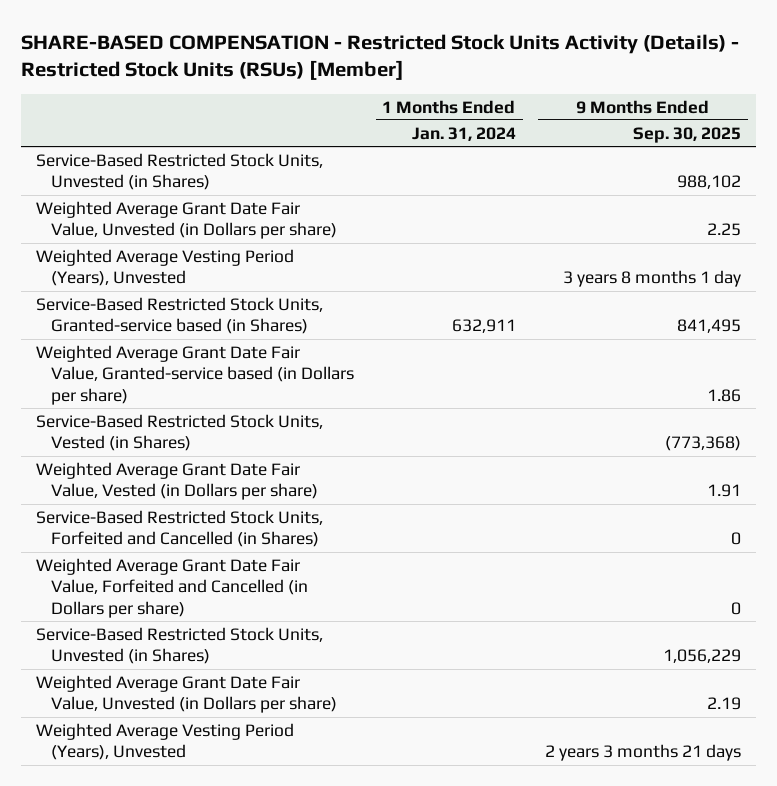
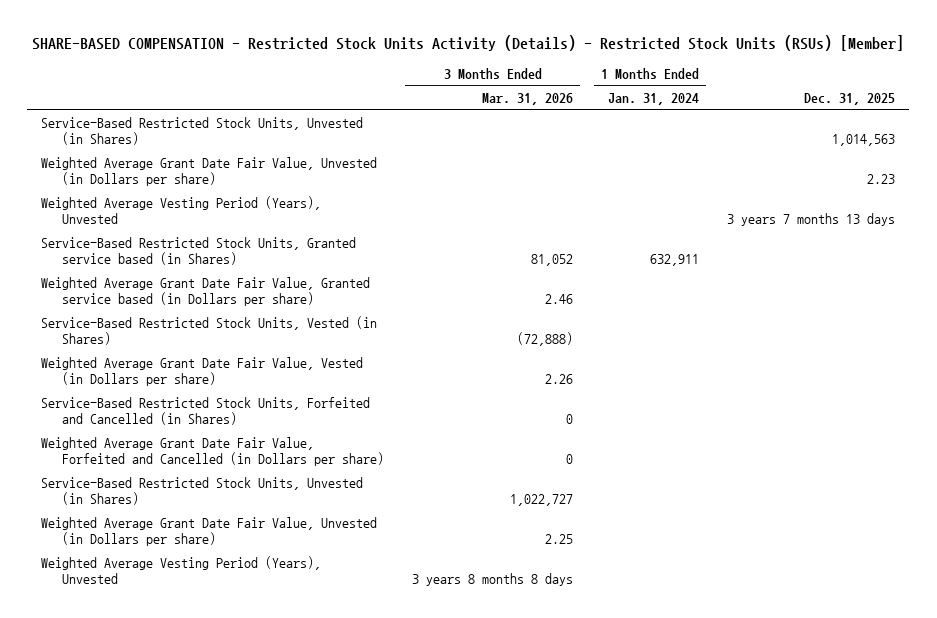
- | 1 Months Ended Jan. 31, 2024 | 9 Months Ended Sep. 30, 2025
+ | 3 Months Ended Mar. 31, 2026 | 1 Months Ended Jan. 31, 2024 | Dec. 31, 2025
- Service-Based Restricted Stock Units, Granted-service based (in Shares) | 632,911 | 841,495
- Weighted Average Grant Date Fair Value, Granted-service based (in Dollars per share) | | 1.86
+ Service-Based Restricted Stock Units, Granted service based (in Shares) | 81,052 | 632,911 |
+ Weighted Average Grant Date Fair Value, Granted service based (in Dollars per share) | 2.46 | |

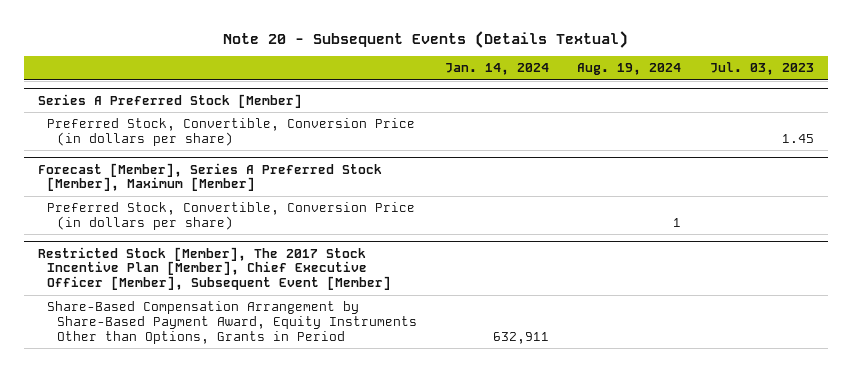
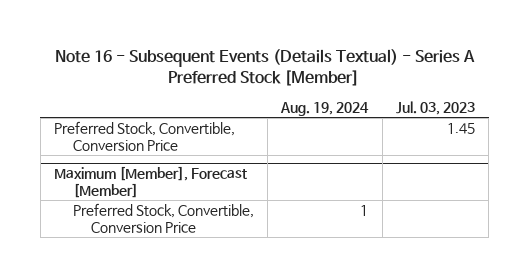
- Note 20 - Subsequent Events (Details Textual)
+ Note 16 - Subsequent Events (Details Textual) - Series A Preferred Stock [Member]
- | Jan. 14, 2024 | Aug. 19, 2024 | Jul. 03, 2023
+ | Aug. 19, 2024 | Jul. 03, 2023
- Series A Preferred Stock [Member]
- Preferred Stock, Convertible, Conversion Price (in dollars per share) | | | 1.45
- Forecast [Member], Series A Preferred Stock [Member], Maximum [Member]
- Preferred Stock, Convertible, Conversion Price (in dollars per share) | | 1 |
- Restricted Stock [Member], The 2017 Stock Incentive Plan [Member], Chief Executive Officer [Member], Subsequent Event [Member]
- Share-Based Compensation Arrangement by Share-Based Payment Award, Equity Instruments Other than Options, Grants in Period | 632,911 | |
+ Preferred Stock, Convertible, Conversion Price | | 1.45
+ Maximum [Member], Forecast [Member]
+ Preferred Stock, Convertible, Conversion Price | 1 |

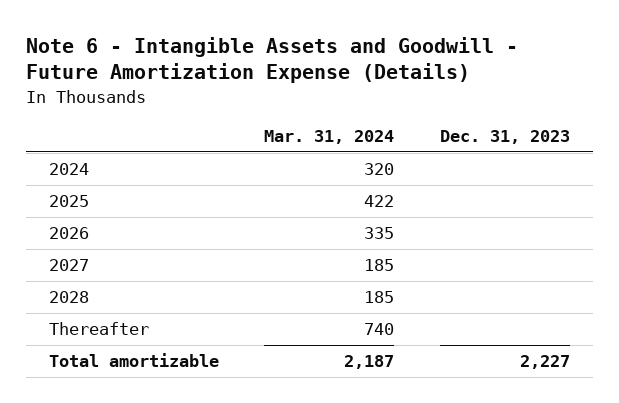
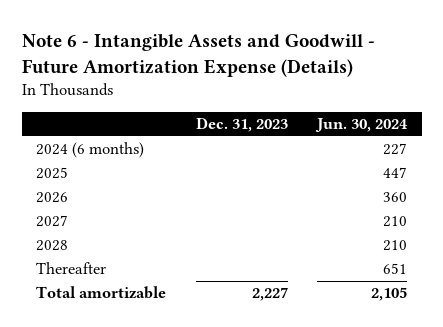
- | Mar. 31, 2024 | Dec. 31, 2023
+ | Dec. 31, 2023 | Jun. 30, 2024
- 2024 | 320 |
+ 2024 (6 months) | | 227

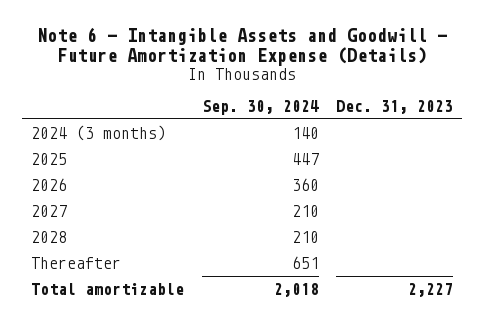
- | Dec. 31, 2023 | Jun. 30, 2024
+ | Sep. 30, 2024 | Dec. 31, 2023
- 2024 (6 months) | | 227
+ 2024 (3 months) | 140 |

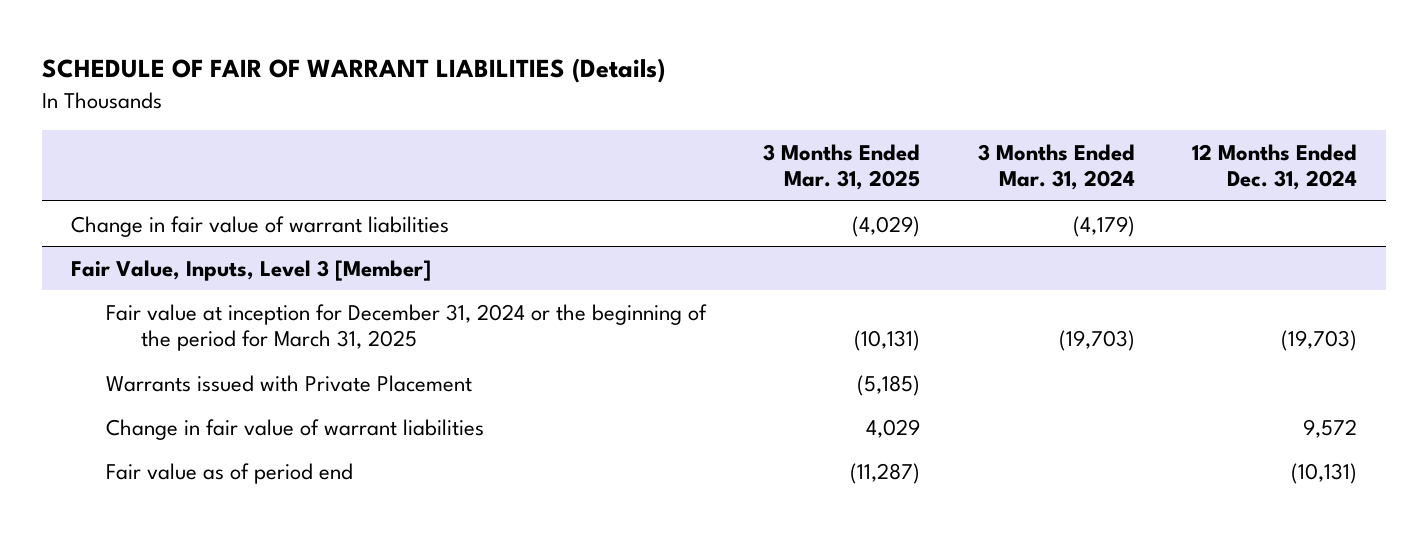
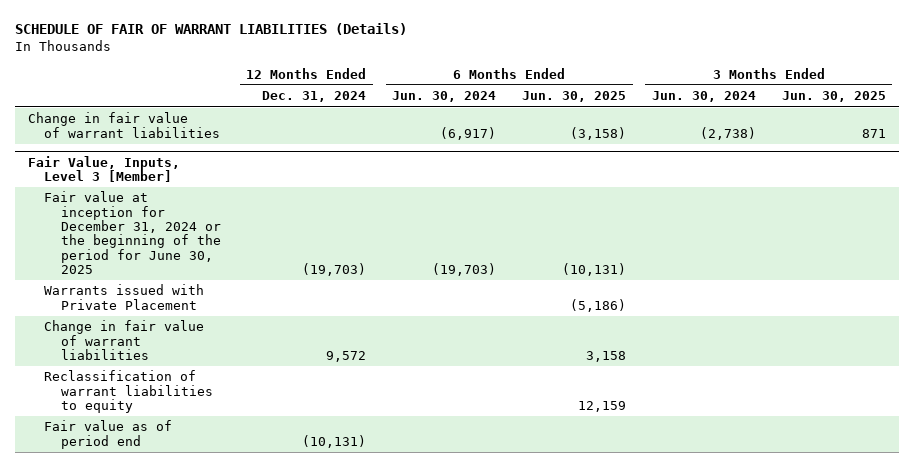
- | 3 Months Ended Mar. 31, 2025 | 3 Months Ended Mar. 31, 2024 | 12 Months Ended Dec. 31, 2024
+ | 12 Months Ended Dec. 31, 2024 | 6 Months Ended Jun. 30, 2024 | 6 Months Ended Jun. 30, 2025 | 3 Months Ended Jun. 30, 2024 | 3 Months Ended Jun. 30, 2025
@ Fair Value, Inputs, Level 3 [Member]
- Fair value at inception for December 31, 2024 or the beginning of the period for March 31, 2025 | (10,131) | (19,703) | (19,703)
+ Fair value at inception for December 31, 2024 or the beginning of the period for June 30, 2025 | (19,703) | (19,703) | (10,131) | |
+ Reclassification of warrant liabilities to equity | | | 12,159 | |

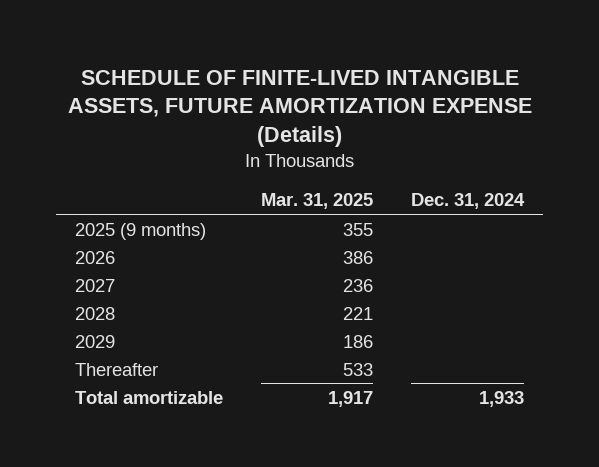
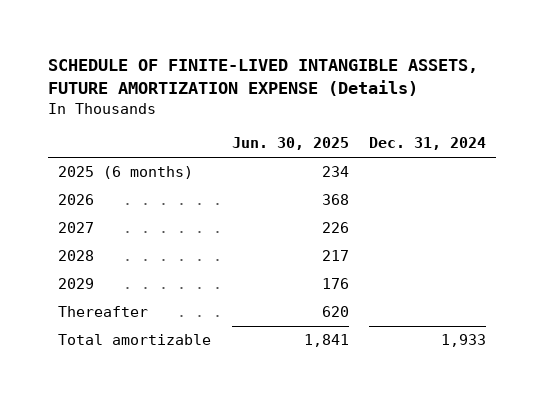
- | Mar. 31, 2025 | Dec. 31, 2024
+ | Jun. 30, 2025 | Dec. 31, 2024
- 2025 (9 months) | 355 |
+ 2025 (6 months) | 234 |

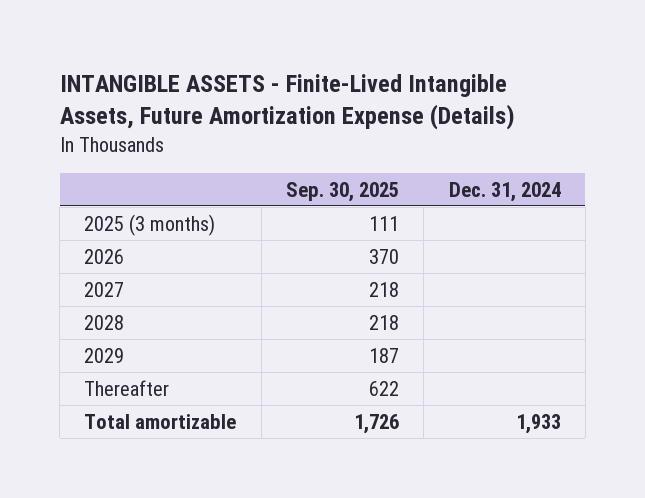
- SCHEDULE OF FINITE-LIVED INTANGIBLE ASSETS, FUTURE AMORTIZATION EXPENSE (Details)
+ INTANGIBLE ASSETS - Finite-Lived Intangible Assets, Future Amortization Expense (Details)
- | Jun. 30, 2025 | Dec. 31, 2024
+ | Sep. 30, 2025 | Dec. 31, 2024
- 2025 (6 months) | 234 |
+ 2025 (3 months) | 111 |

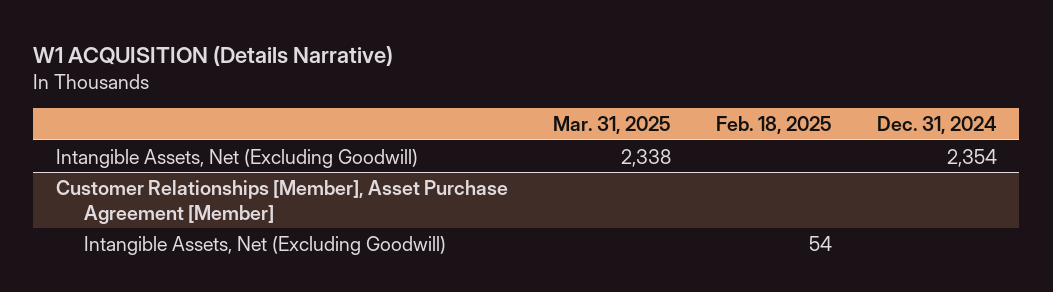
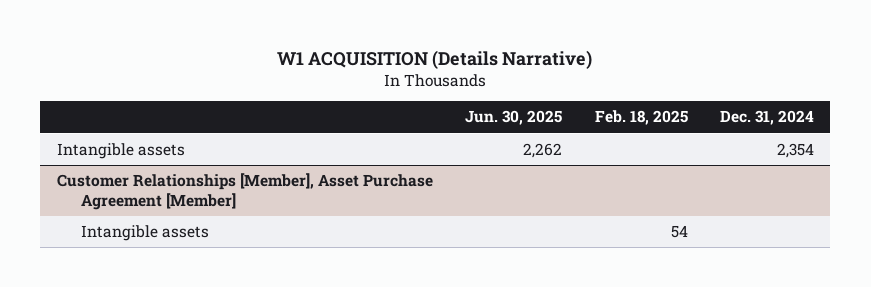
- | Mar. 31, 2025 | Feb. 18, 2025 | Dec. 31, 2024
+ | Jun. 30, 2025 | Feb. 18, 2025 | Dec. 31, 2024
- Intangible Assets, Net (Excluding Goodwill) | 2,338 | | 2,354
+ Intangible assets | 2,262 | | 2,354
@ Customer Relationships [Member], Asset Purchase Agreement [Member]
- Intangible Assets, Net (Excluding Goodwill) | | 54 |
+ Intangible assets | | 54 |

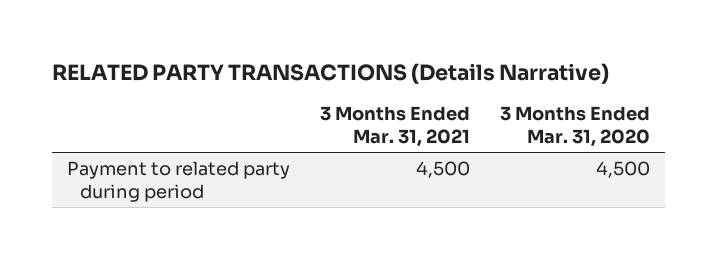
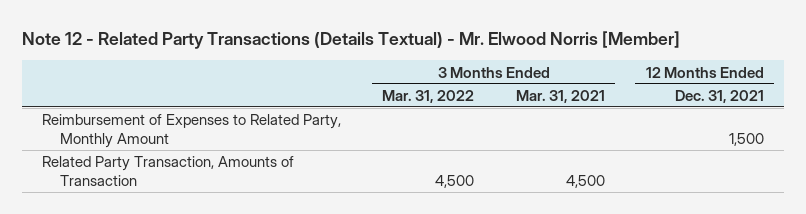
- RELATED PARTY TRANSACTIONS (Details Narrative)
+ Note 12 - Related Party Transactions (Details Textual) - Mr. Elwood Norris [Member]
- | 3 Months Ended Mar. 31, 2021 | 3 Months Ended Mar. 31, 2020
+ | 3 Months Ended Mar. 31, 2022 | 3 Months Ended Mar. 31, 2021 | 12 Months Ended Dec. 31, 2021
- Payment to related party during period | 4,500 | 4,500
+ Reimbursement of Expenses to Related Party, Monthly Amount | | | 1,500
+ Related Party Transaction, Amounts of Transaction | 4,500 | 4,500 |

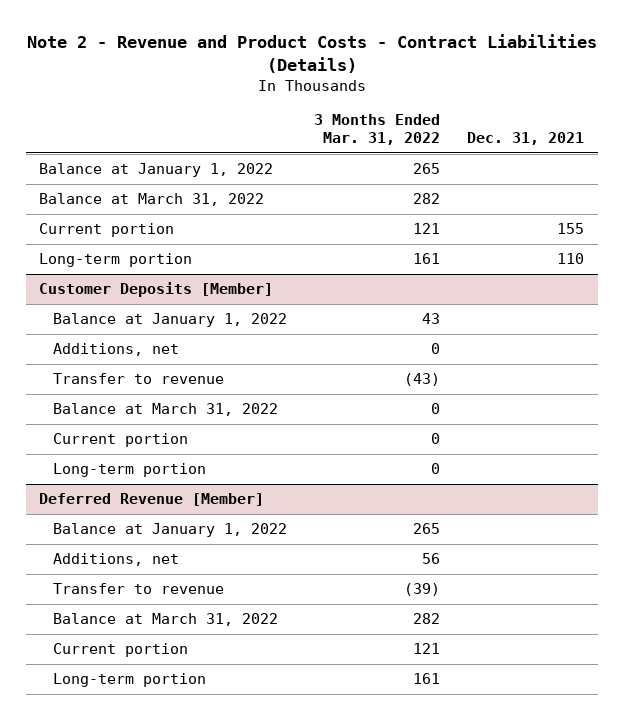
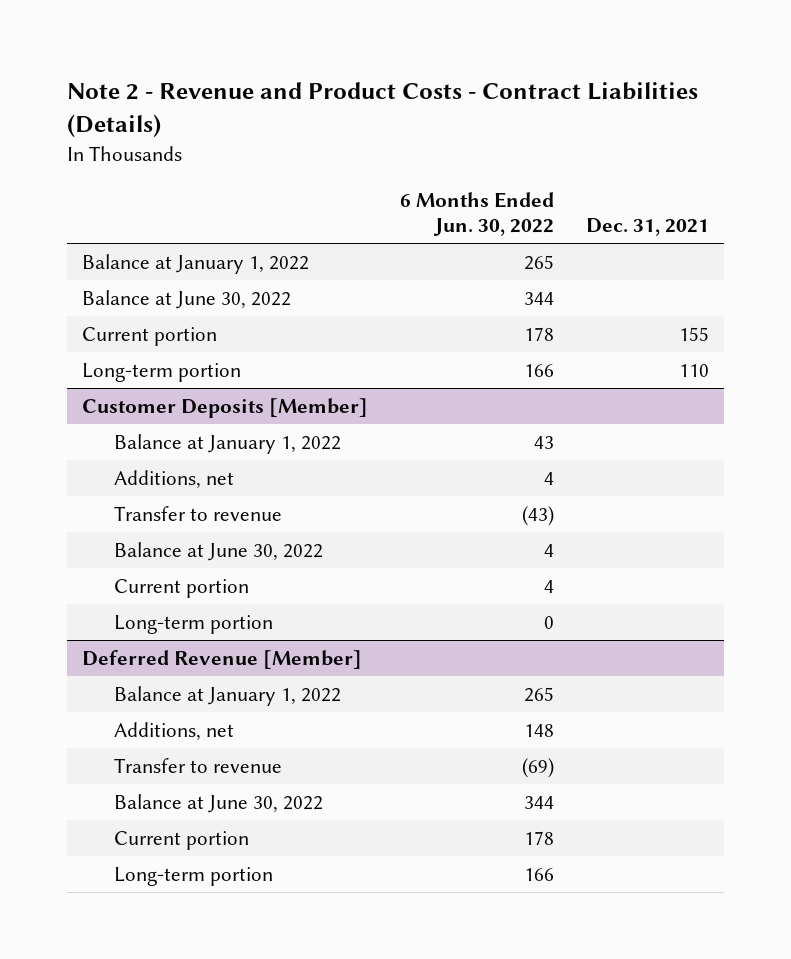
- | 3 Months Ended Mar. 31, 2022 | Dec. 31, 2021
+ | 6 Months Ended Jun. 30, 2022 | Dec. 31, 2021
- Balance at March 31, 2022 | 282 |
+ Balance at June 30, 2022 | 344 |
@ Customer Deposits [Member]
- Balance at March 31, 2022 | 0 |
+ Balance at June 30, 2022 | 4 |
@ Deferred Revenue [Member]
- Balance at March 31, 2022 | 282 |
+ Balance at June 30, 2022 | 344 |

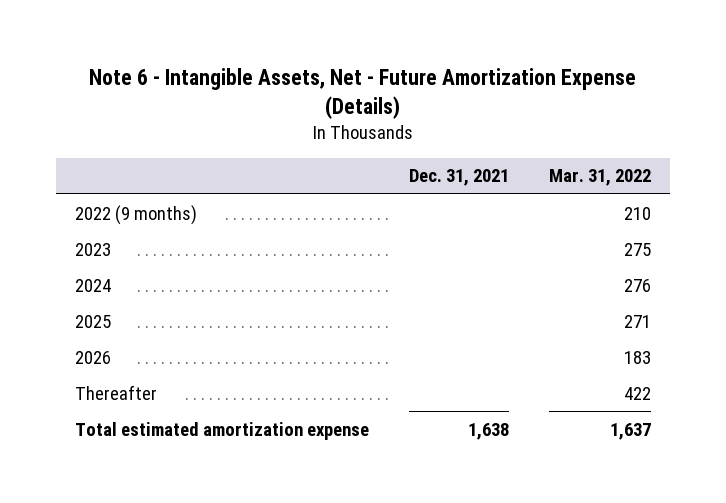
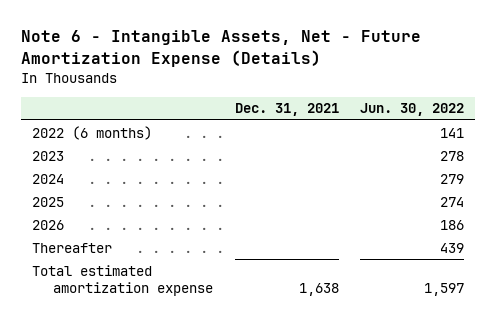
- | Dec. 31, 2021 | Mar. 31, 2022
+ | Dec. 31, 2021 | Jun. 30, 2022
- 2022 (9 months) | | 210
+ 2022 (6 months) | | 141

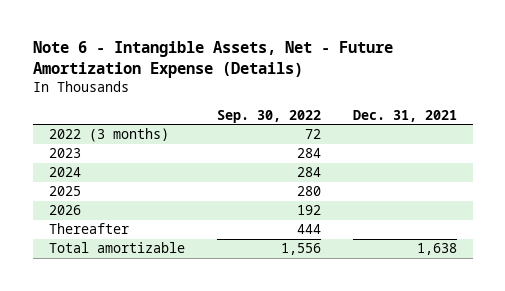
- | Dec. 31, 2021 | Jun. 30, 2022
+ | Sep. 30, 2022 | Dec. 31, 2021
- 2022 (6 months) | | 141
+ 2022 (3 months) | 72 |
- Total estimated amortization expense | 1,638 | 1,597
+ Total amortizable | 1,556 | 1,638

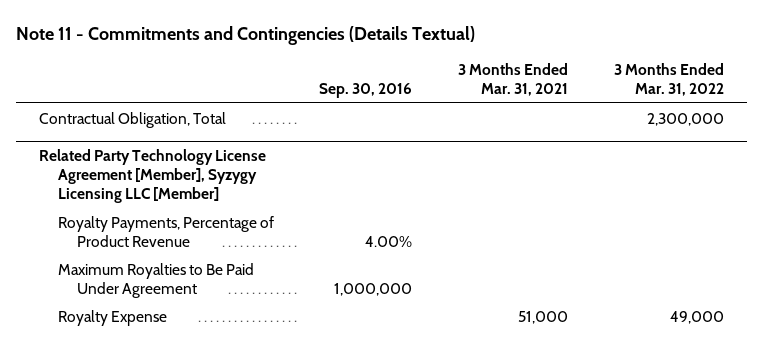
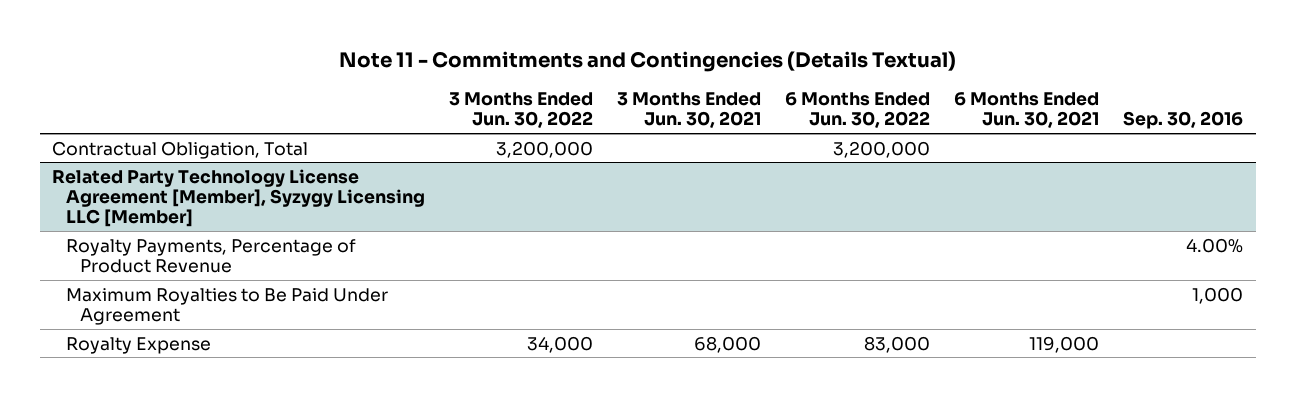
- | Sep. 30, 2016 | 3 Months Ended Mar. 31, 2021 | 3 Months Ended Mar. 31, 2022
+ | 3 Months Ended Jun. 30, 2022 | 3 Months Ended Jun. 30, 2021 | 6 Months Ended Jun. 30, 2022 | 6 Months Ended Jun. 30, 2021 | Sep. 30, 2016
@ Related Party Technology License Agreement [Member], Syzygy Licensing LLC [Member]
- Maximum Royalties to Be Paid Under Agreement | 1,000,000 | |
+ Maximum Royalties to Be Paid Under Agreement | | | | | 1,000

